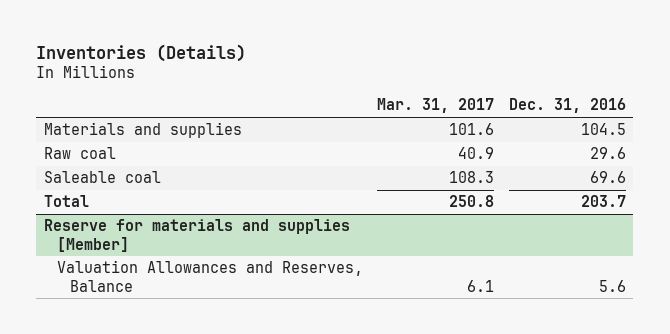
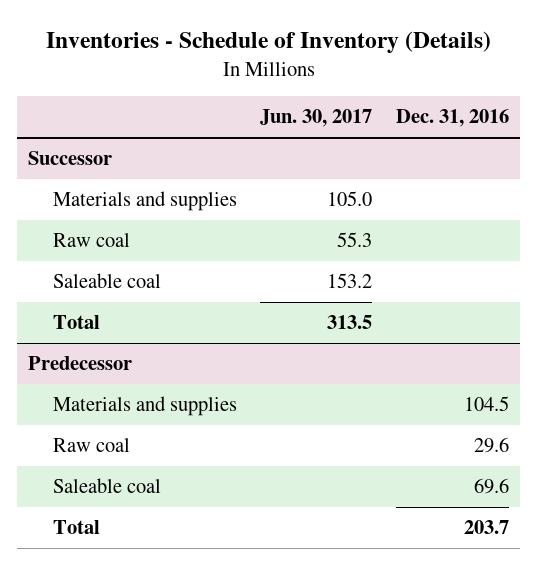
- Inventories (Details)
+ Inventories - Schedule of Inventory (Details)
- | Mar. 31, 2017 | Dec. 31, 2016
+ | Jun. 30, 2017 | Dec. 31, 2016
+ Successor
+ Materials and supplies | 105.0 |
+ Raw coal | 55.3 |
+ Saleable coal | 153.2 |
+ Total | 313.5 |
+ Predecessor
- Reserve for materials and supplies [Member]
- Valuation Allowances and Reserves, Balance | 6.1 | 5.6

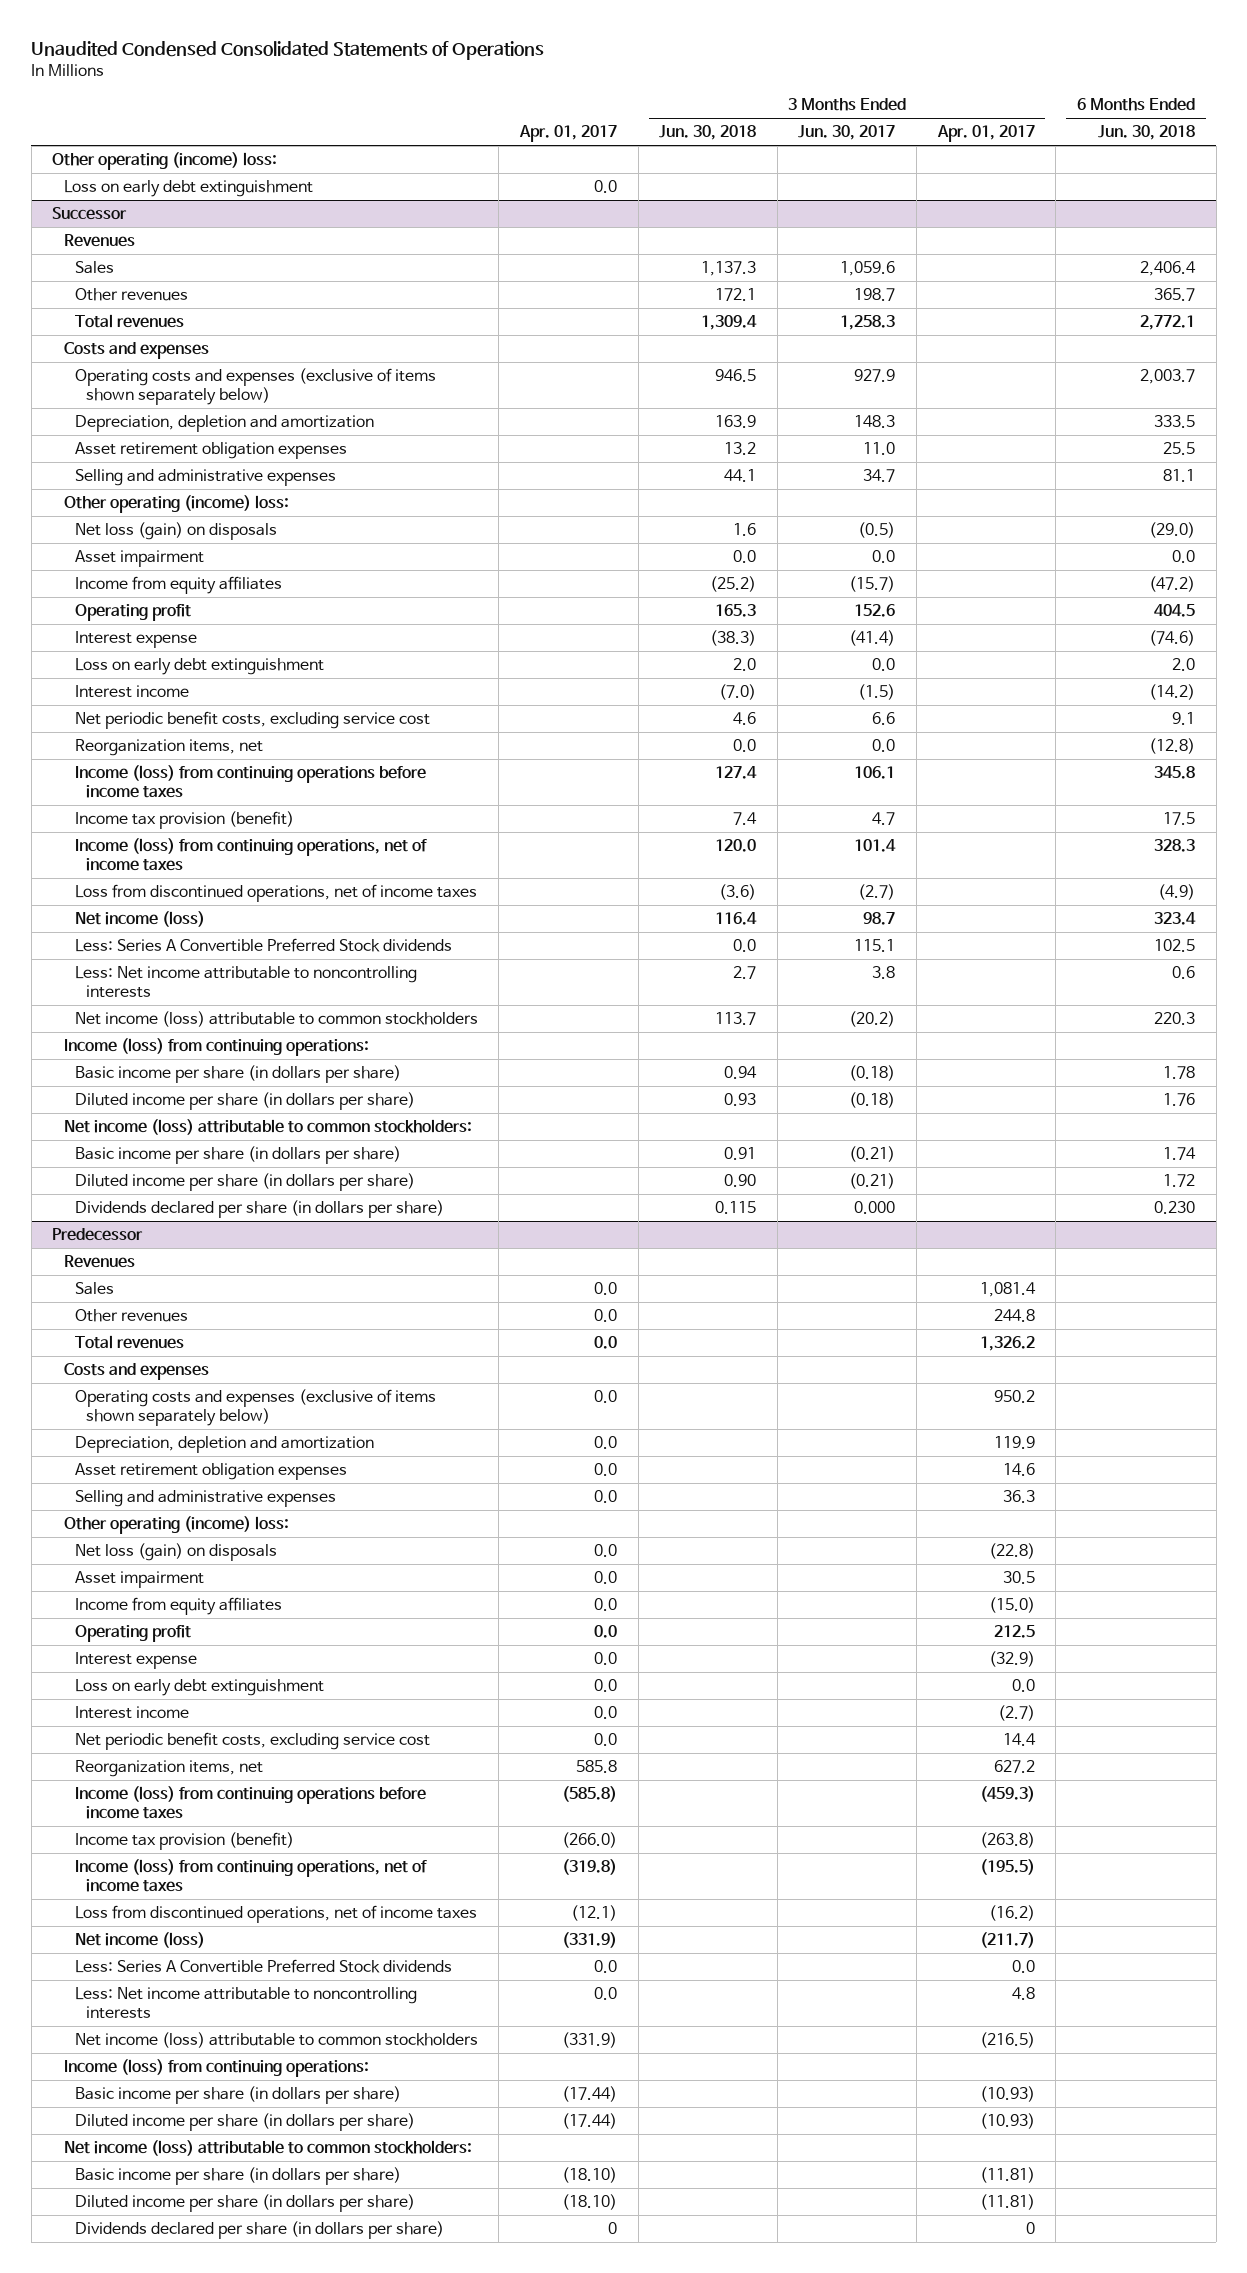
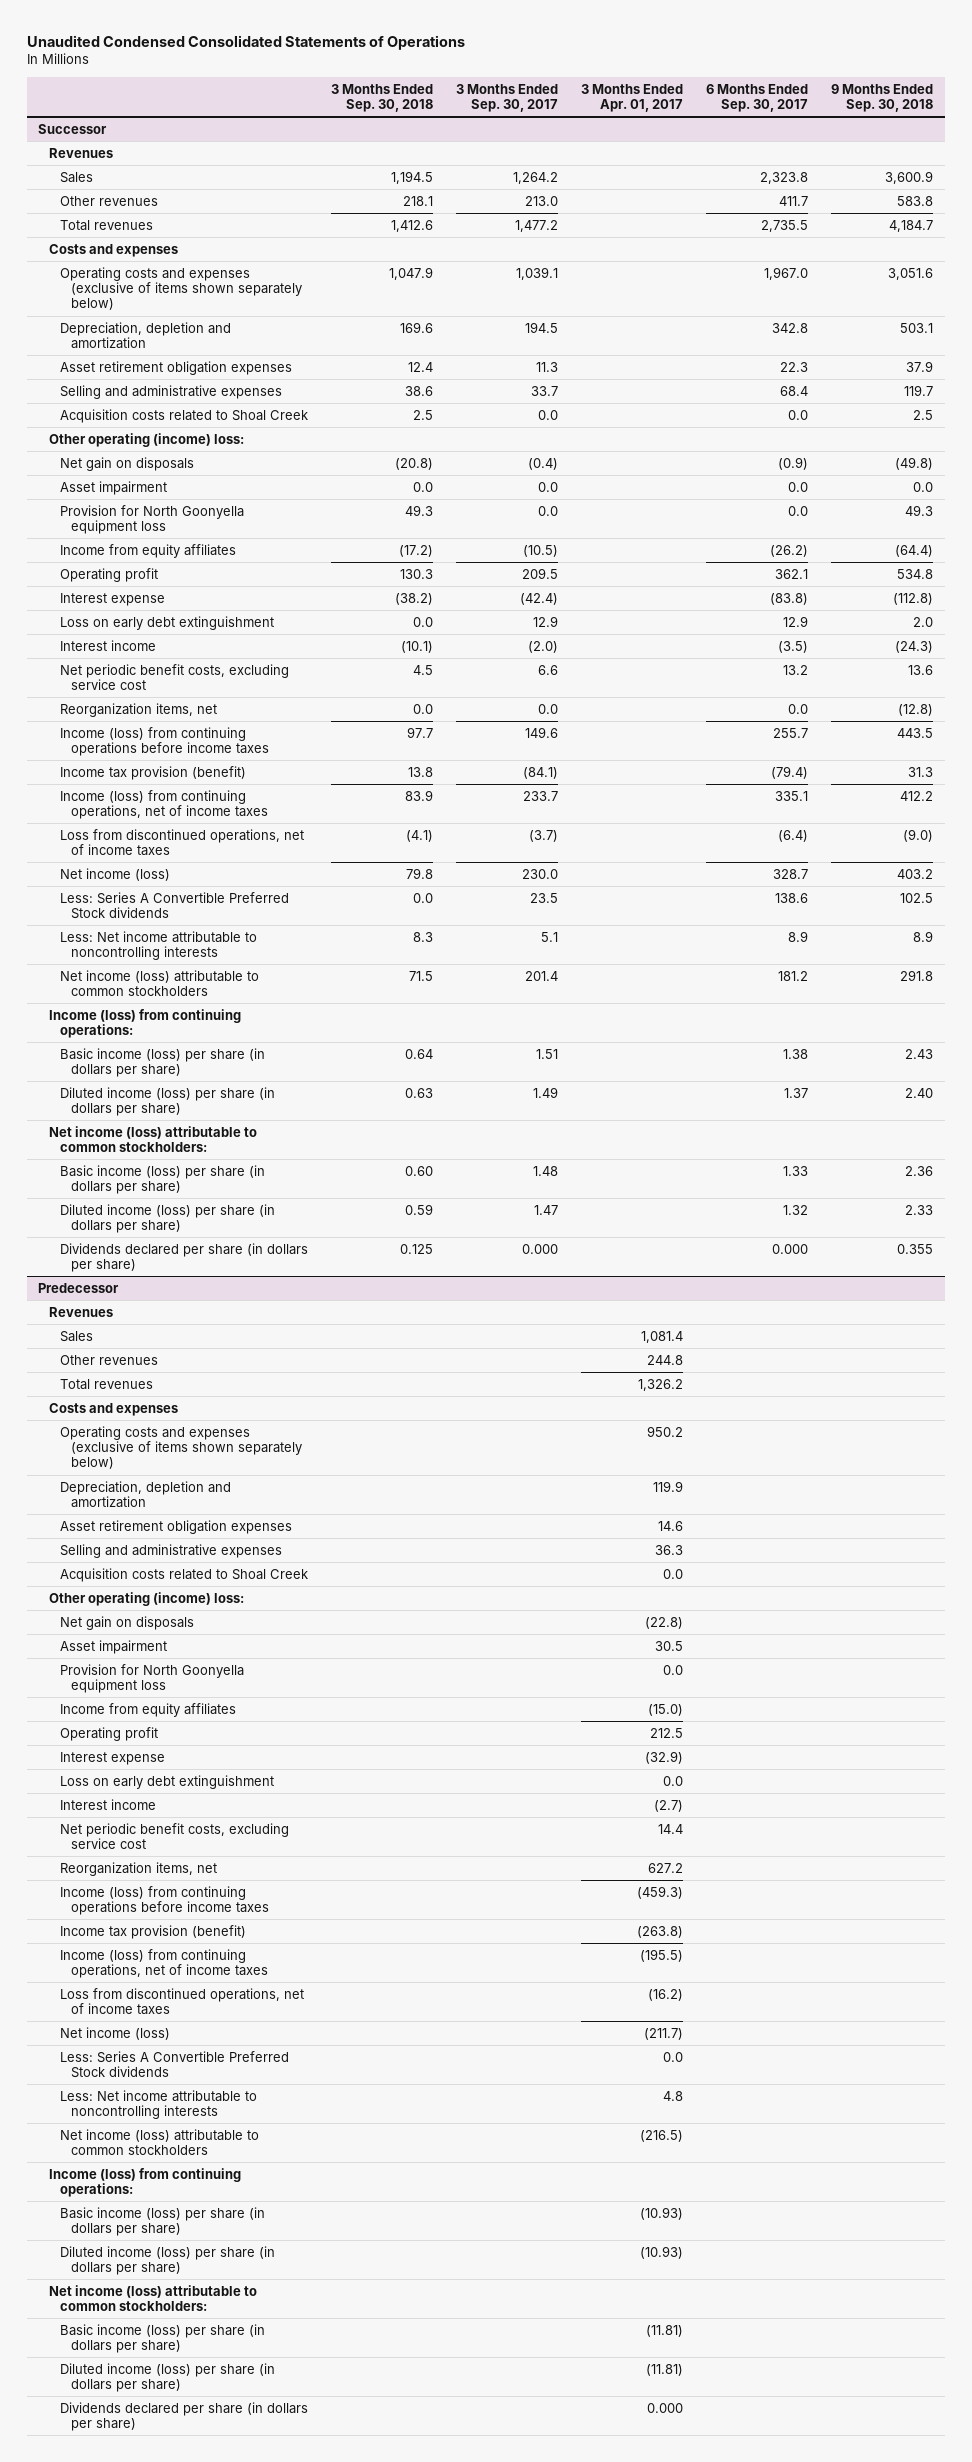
- | Apr. 01, 2017 | 3 Months Ended Jun. 30, 2018 | 3 Months Ended Jun. 30, 2017 | 3 Months Ended Apr. 01, 2017 | 6 Months Ended Jun. 30, 2018
+ | 3 Months Ended Sep. 30, 2018 | 3 Months Ended Sep. 30, 2017 | 3 Months Ended Apr. 01, 2017 | 6 Months Ended Sep. 30, 2017 | 9 Months Ended Sep. 30, 2018
- Other operating (income) loss:
- Loss on early debt extinguishment | 0.0 | | | |
@ Successor
+ Acquisition costs related to Shoal Creek | 2.5 | 0.0 | | 0.0 | 2.5
- Net loss (gain) on disposals | | 1.6 | (0.5) | | (29.0)
+ Net gain on disposals | (20.8) | (0.4) | | (0.9) | (49.8)
+ Provision for North Goonyella equipment loss | 49.3 | 0.0 | | 0.0 | 49.3
- Basic income per share (in dollars per share) | | 0.94 | (0.18) | | 1.78
- Diluted income per share (in dollars per share) | | 0.93 | (0.18) | | 1.76
+ Basic income (loss) per share (in dollars per share) | 0.64 | 1.51 | | 1.38 | 2.43
+ Diluted income (loss) per share (in dollars per share) | 0.63 | 1.49 | | 1.37 | 2.40
- Basic income per share (in dollars per share) | | 0.91 | (0.21) | | 1.74
- Diluted income per share (in dollars per share) | | 0.90 | (0.21) | | 1.72
+ Basic income (loss) per share (in dollars per share) | 0.60 | 1.48 | | 1.33 | 2.36
+ Diluted income (loss) per share (in dollars per share) | 0.59 | 1.47 | | 1.32 | 2.33
@ Predecessor
+ Acquisition costs related to Shoal Creek | | | 0.0 | |
- Net loss (gain) on disposals | 0.0 | | | (22.8) |
+ Net gain on disposals | | | (22.8) | |
+ Provision for North Goonyella equipment loss | | | 0.0 | |
- Basic income per share (in dollars per share) | (17.44) | | | (10.93) |
- Diluted income per share (in dollars per share) | (17.44) | | | (10.93) |
+ Basic income (loss) per share (in dollars per share) | | | (10.93) | |
+ Diluted income (loss) per share (in dollars per share) | | | (10.93) | |
- Basic income per share (in dollars per share) | (18.10) | | | (11.81) |
- Diluted income per share (in dollars per share) | (18.10) | | | (11.81) |
- Dividends declared per share (in dollars per share) | 0 | | | 0 |
+ Basic income (loss) per share (in dollars per share) | | | (11.81) | |
+ Diluted income (loss) per share (in dollars per share) | | | (11.81) | |
+ Dividends declared per share (in dollars per share) | | | 0.000 | |

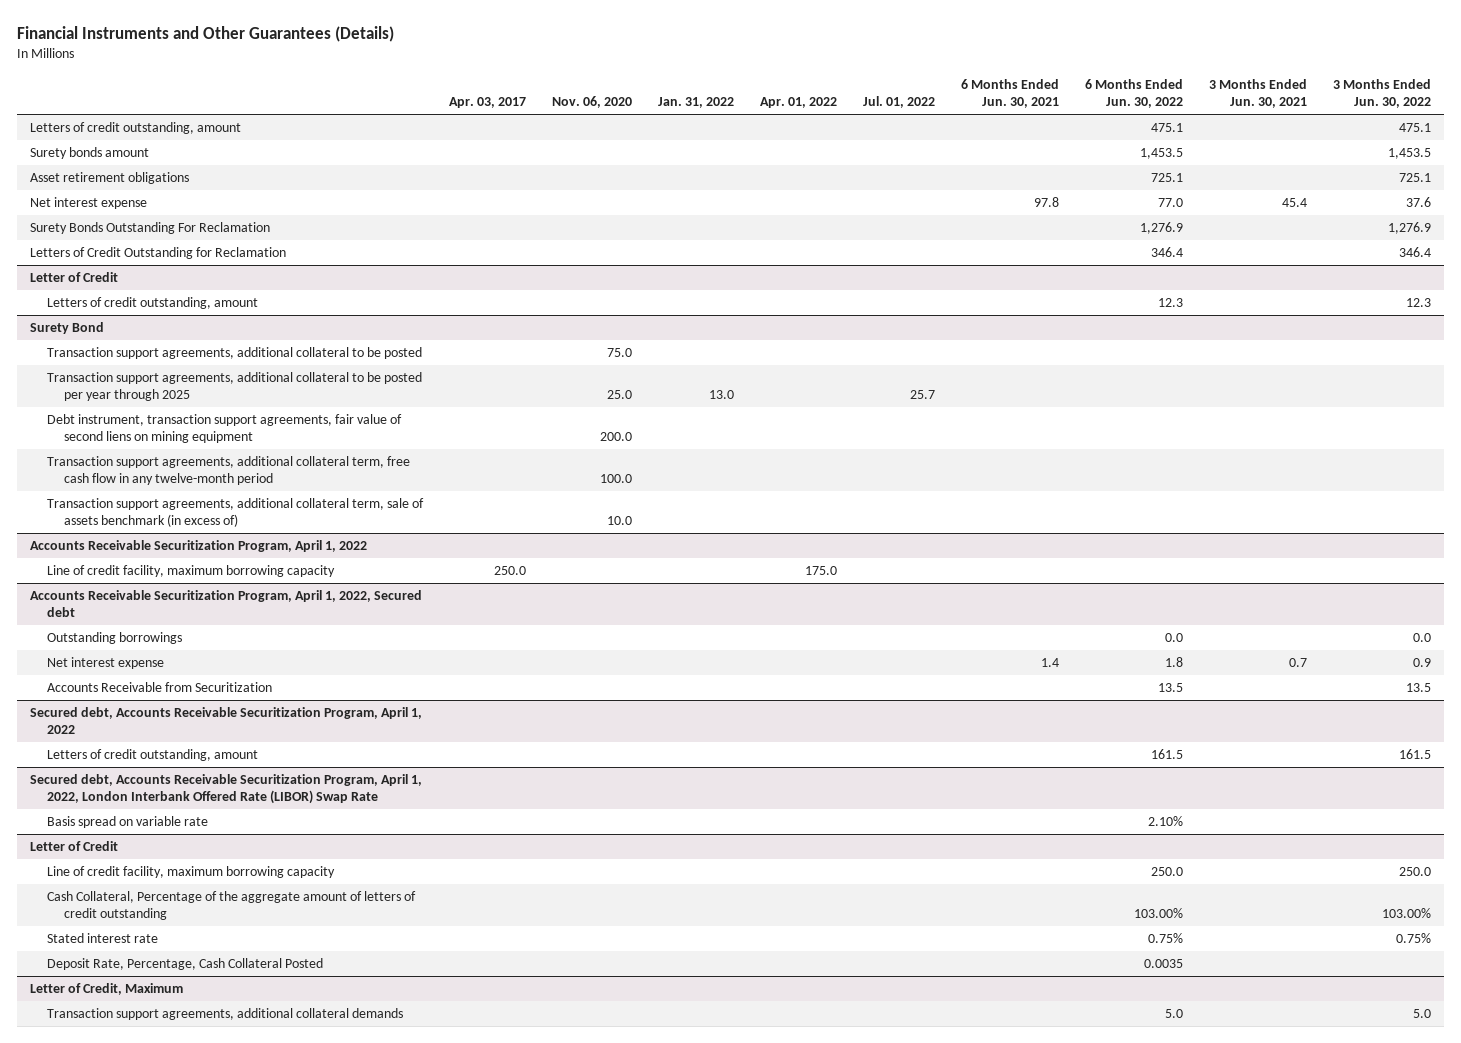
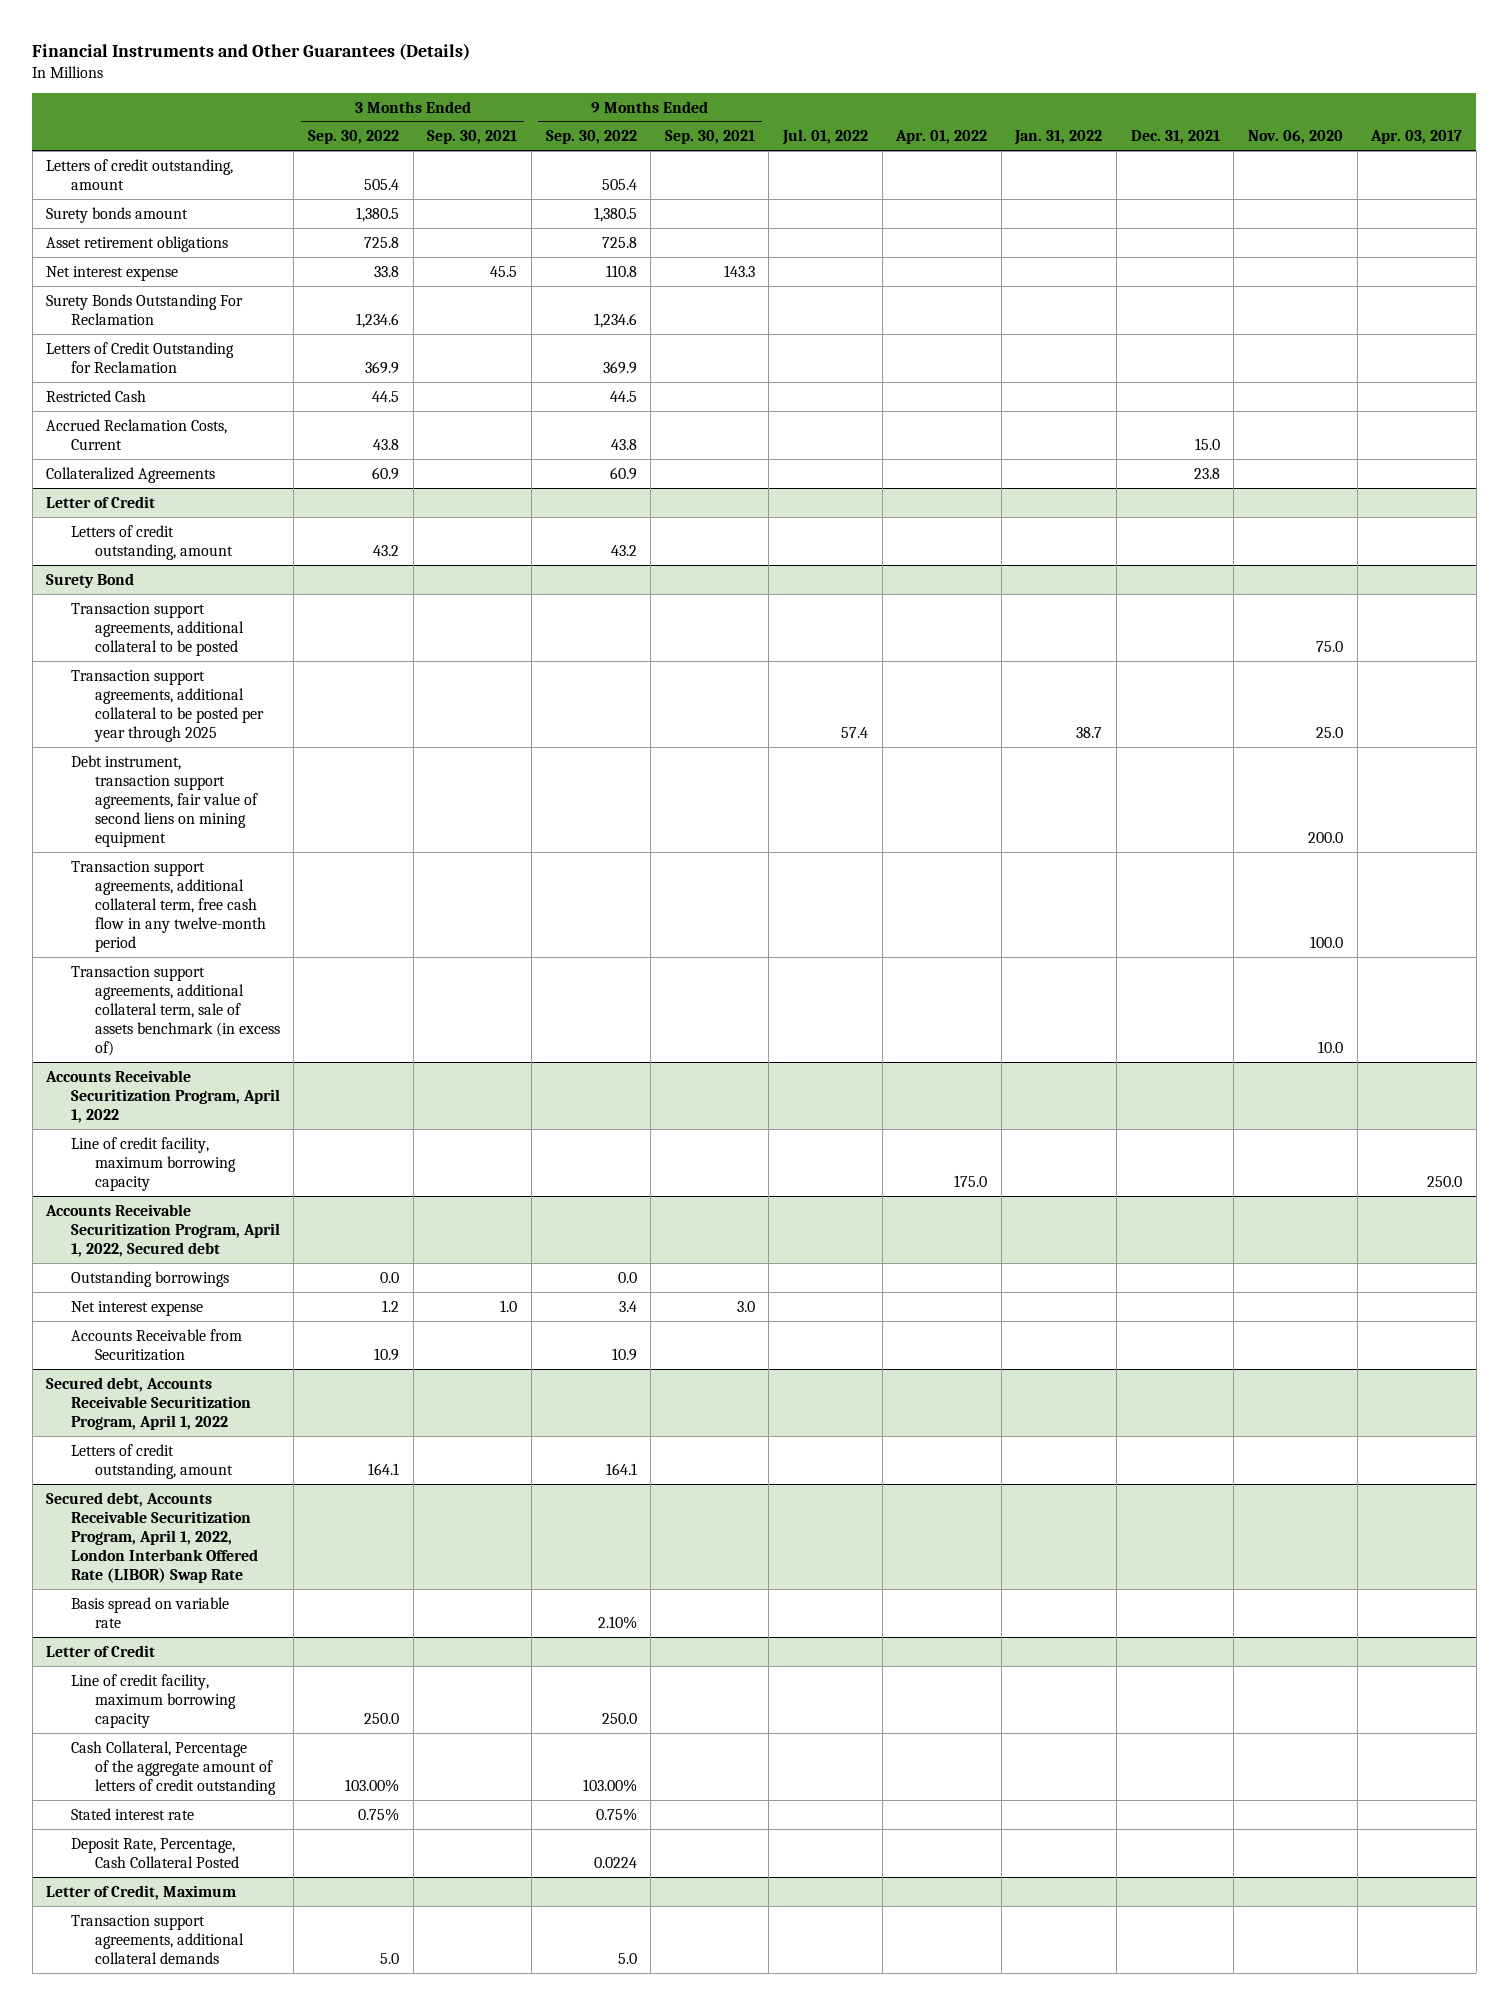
- | Apr. 03, 2017 | Nov. 06, 2020 | Jan. 31, 2022 | Apr. 01, 2022 | Jul. 01, 2022 | 6 Months Ended Jun. 30, 2021 | 6 Months Ended Jun. 30, 2022 | 3 Months Ended Jun. 30, 2021 | 3 Months Ended Jun. 30, 2022
+ | 3 Months Ended Sep. 30, 2022 | 3 Months Ended Sep. 30, 2021 | 9 Months Ended Sep. 30, 2022 | 9 Months Ended Sep. 30, 2021 | Jul. 01, 2022 | Apr. 01, 2022 | Jan. 31, 2022 | Dec. 31, 2021 | Nov. 06, 2020 | Apr. 03, 2017
+ Restricted Cash | 44.5 | | 44.5 | | | | | | |
+ Accrued Reclamation Costs, Current | 43.8 | | 43.8 | | | | | 15.0 | |
+ Collateralized Agreements | 60.9 | | 60.9 | | | | | 23.8 | |
@ Surety Bond
- Transaction support agreements, additional collateral to be posted per year through 2025 | | 25.0 | 13.0 | | 25.7 | | | |
+ Transaction support agreements, additional collateral to be posted per year through 2025 | | | | | 57.4 | | 38.7 | | 25.0 |

